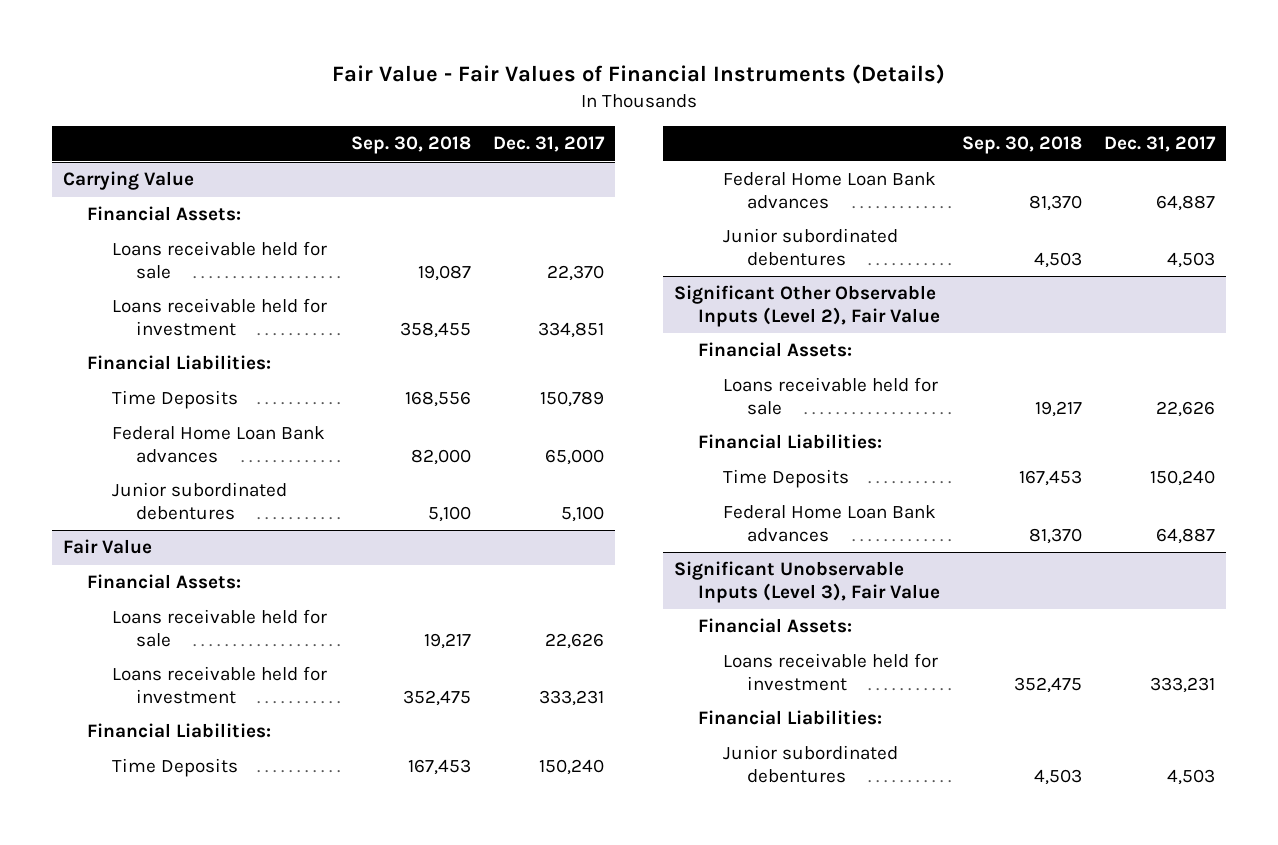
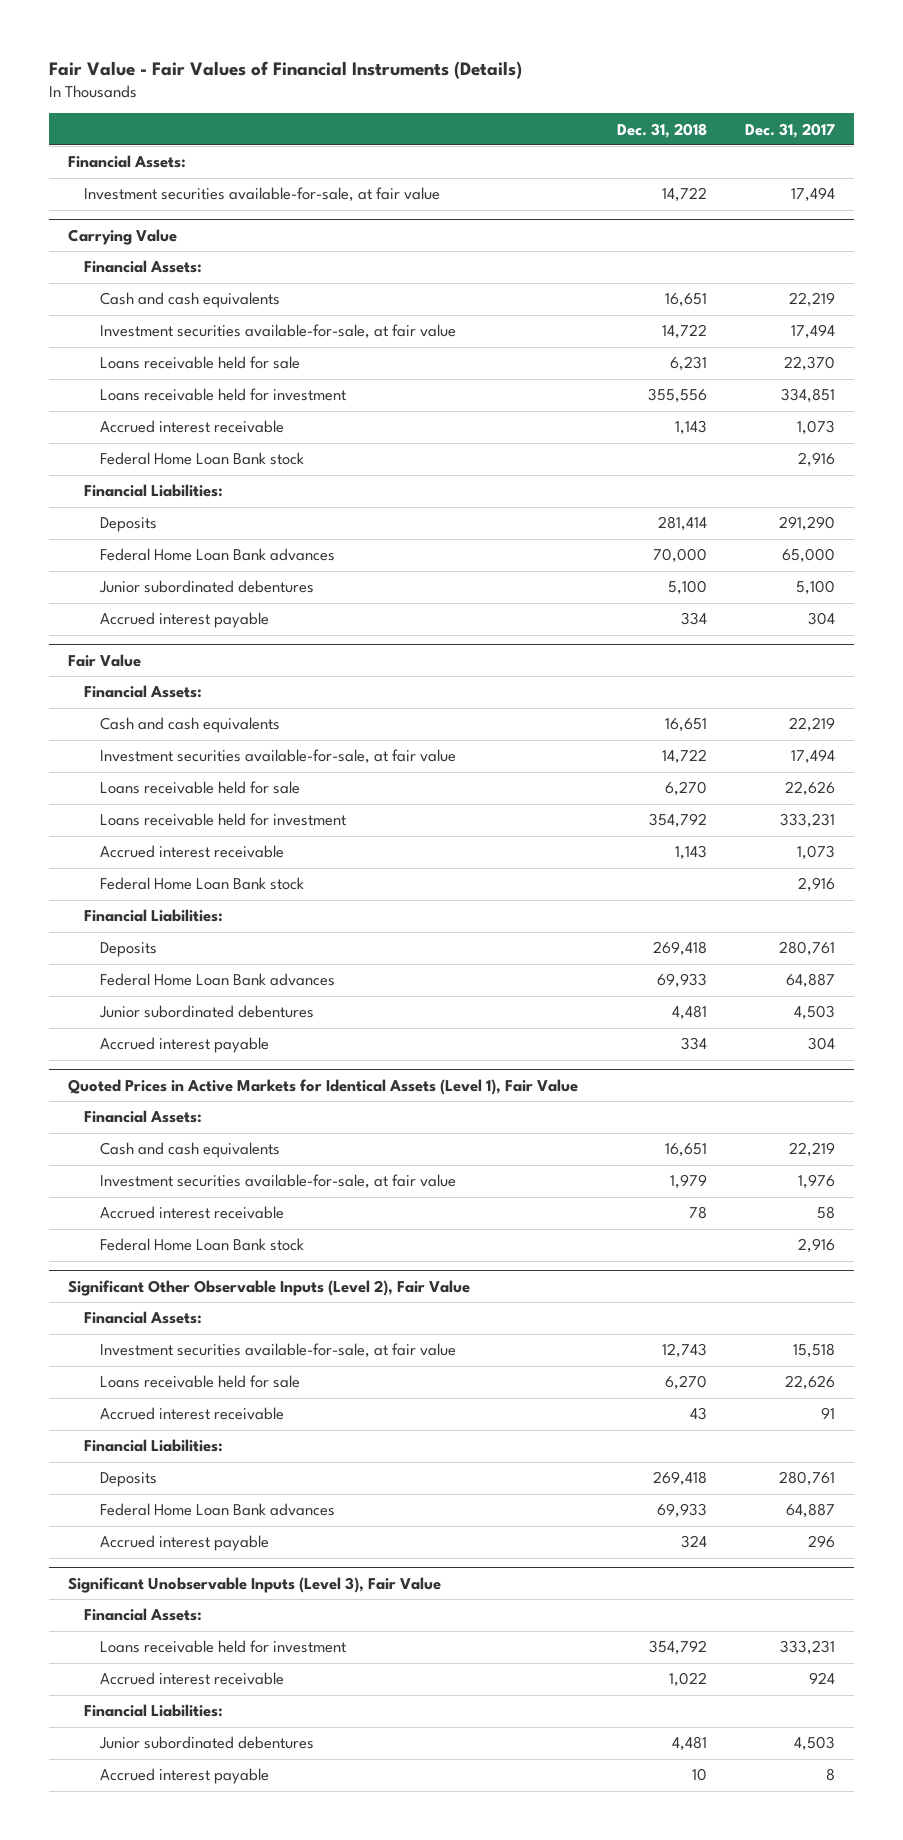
- | Sep. 30, 2018 | Dec. 31, 2017
+ | Dec. 31, 2018 | Dec. 31, 2017
+ Financial Assets:
+ Investment securities available-for-sale, at fair value | 14,722 | 17,494
@ Carrying Value
+ Cash and cash equivalents | 16,651 | 22,219
+ Investment securities available-for-sale, at fair value | 14,722 | 17,494
+ Accrued interest receivable | 1,143 | 1,073
+ Federal Home Loan Bank stock | | 2,916
- Time Deposits | 168,556 | 150,789
+ Deposits | 281,414 | 291,290
+ Accrued interest payable | 334 | 304
@ Fair Value
+ Cash and cash equivalents | 16,651 | 22,219
+ Investment securities available-for-sale, at fair value | 14,722 | 17,494
+ Accrued interest receivable | 1,143 | 1,073
+ Federal Home Loan Bank stock | | 2,916
- Time Deposits | 167,453 | 150,240
+ Deposits | 269,418 | 280,761
+ Accrued interest payable | 334 | 304
+ Quoted Prices in Active Markets for Identical Assets (Level 1), Fair Value
+ Financial Assets:
+ Cash and cash equivalents | 16,651 | 22,219
+ Investment securities available-for-sale, at fair value | 1,979 | 1,976
+ Accrued interest receivable | 78 | 58
+ Federal Home Loan Bank stock | | 2,916
@ Significant Other Observable Inputs (Level 2), Fair Value
+ Investment securities available-for-sale, at fair value | 12,743 | 15,518
+ Accrued interest receivable | 43 | 91
- Time Deposits | 167,453 | 150,240
+ Deposits | 269,418 | 280,761
+ Accrued interest payable | 324 | 296
@ Significant Unobservable Inputs (Level 3), Fair Value
+ Accrued interest receivable | 1,022 | 924
+ Accrued interest payable | 10 | 8

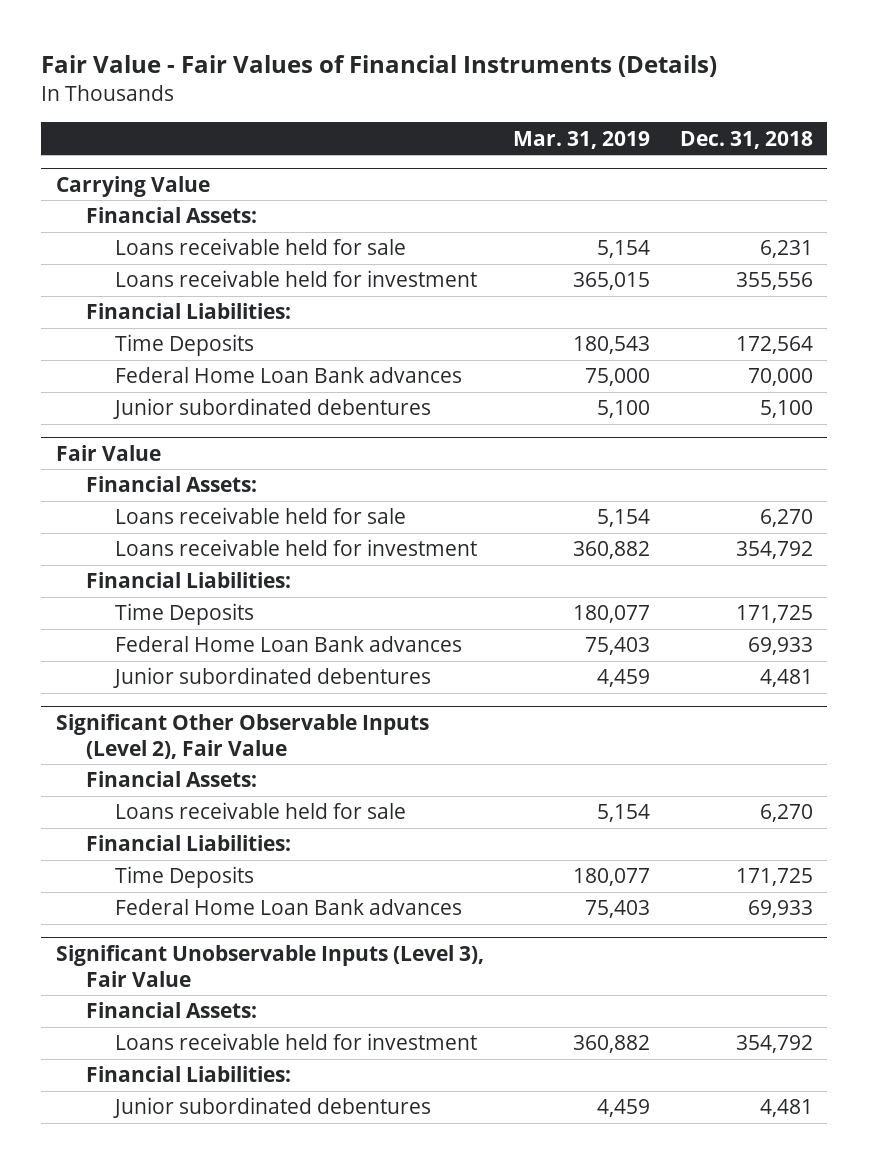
- | Dec. 31, 2018 | Dec. 31, 2017
+ | Mar. 31, 2019 | Dec. 31, 2018
- Financial Assets:
- Investment securities available-for-sale, at fair value | 14,722 | 17,494
@ Carrying Value
- Cash and cash equivalents | 16,651 | 22,219
- Investment securities available-for-sale, at fair value | 14,722 | 17,494
- Accrued interest receivable | 1,143 | 1,073
- Federal Home Loan Bank stock | | 2,916
- Deposits | 281,414 | 291,290
+ Time Deposits | 180,543 | 172,564
- Accrued interest payable | 334 | 304
@ Fair Value
- Cash and cash equivalents | 16,651 | 22,219
- Investment securities available-for-sale, at fair value | 14,722 | 17,494
- Accrued interest receivable | 1,143 | 1,073
- Federal Home Loan Bank stock | | 2,916
- Deposits | 269,418 | 280,761
+ Time Deposits | 180,077 | 171,725
- Accrued interest payable | 334 | 304
- Quoted Prices in Active Markets for Identical Assets (Level 1), Fair Value
- Financial Assets:
- Cash and cash equivalents | 16,651 | 22,219
- Investment securities available-for-sale, at fair value | 1,979 | 1,976
- Accrued interest receivable | 78 | 58
- Federal Home Loan Bank stock | | 2,916
@ Significant Other Observable Inputs (Level 2), Fair Value
- Investment securities available-for-sale, at fair value | 12,743 | 15,518
- Accrued interest receivable | 43 | 91
- Deposits | 269,418 | 280,761
+ Time Deposits | 180,077 | 171,725
- Accrued interest payable | 324 | 296
@ Significant Unobservable Inputs (Level 3), Fair Value
- Accrued interest receivable | 1,022 | 924
- Accrued interest payable | 10 | 8

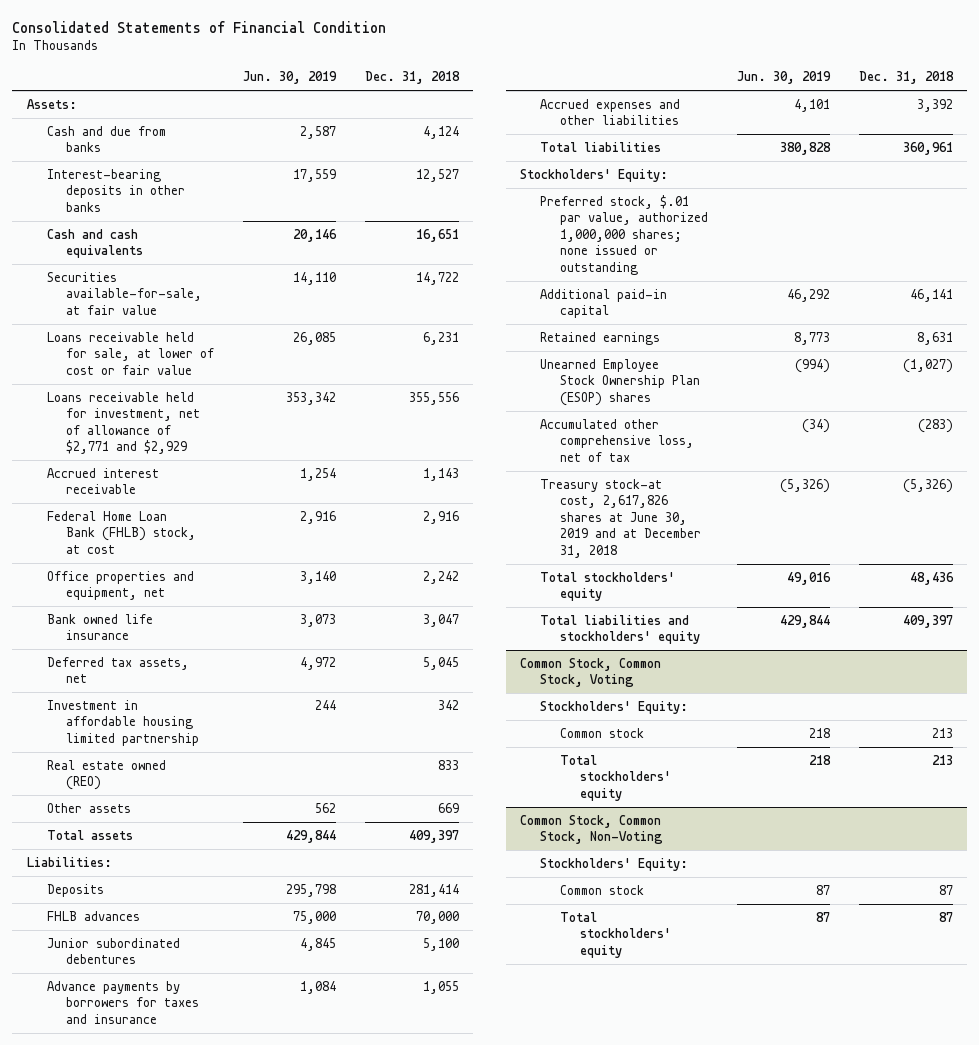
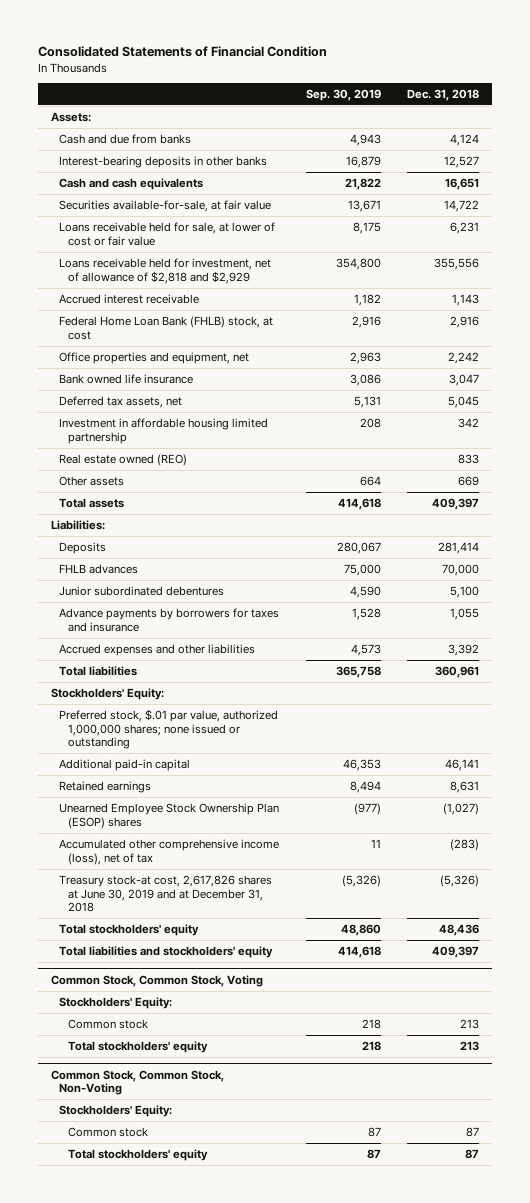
- | Jun. 30, 2019 | Dec. 31, 2018
+ | Sep. 30, 2019 | Dec. 31, 2018
- Loans receivable held for investment, net of allowance of $2,771 and $2,929 | 353,342 | 355,556
+ Loans receivable held for investment, net of allowance of $2,818 and $2,929 | 354,800 | 355,556
- Accumulated other comprehensive loss, net of tax | (34) | (283)
+ Accumulated other comprehensive income (loss), net of tax | 11 | (283)

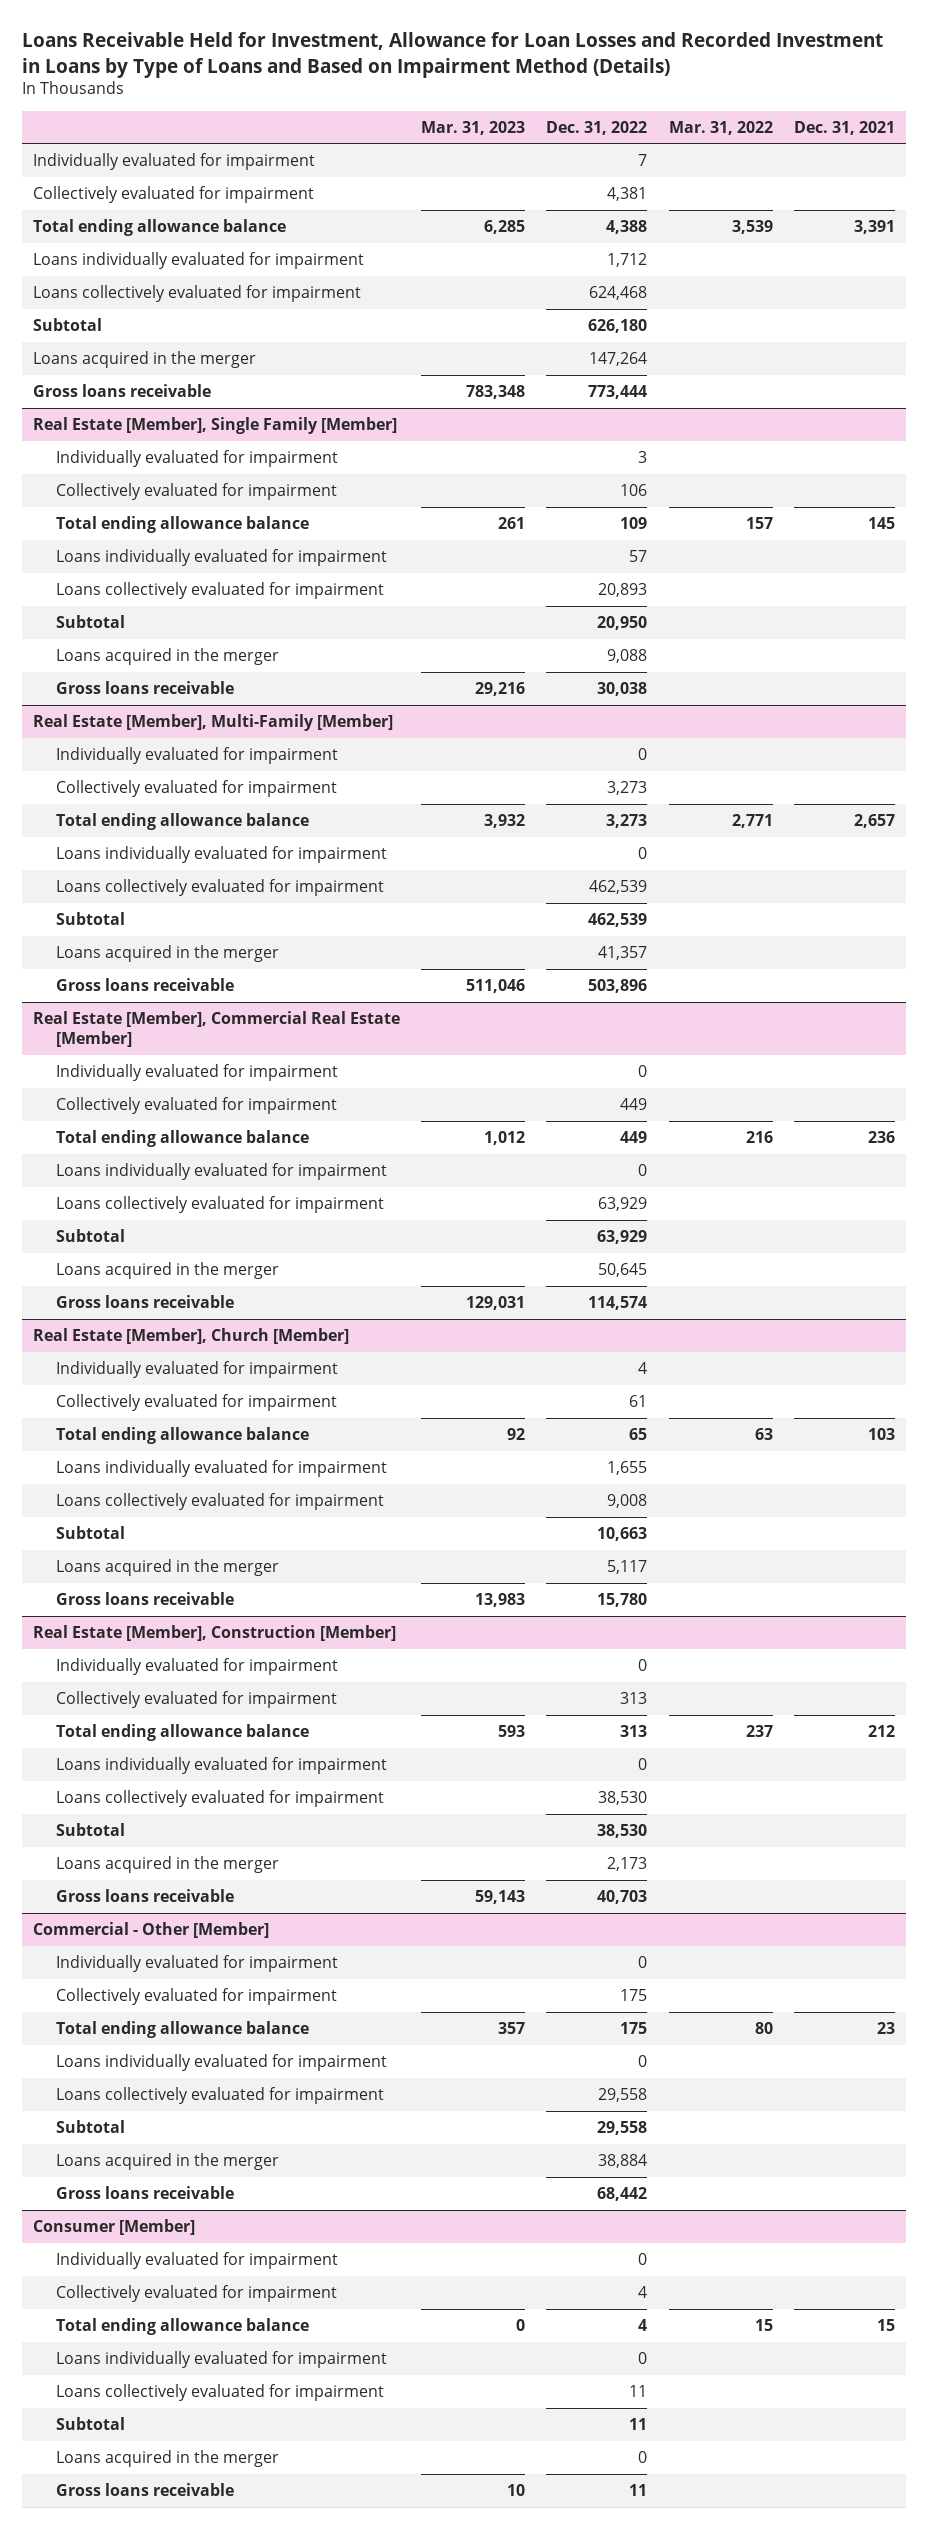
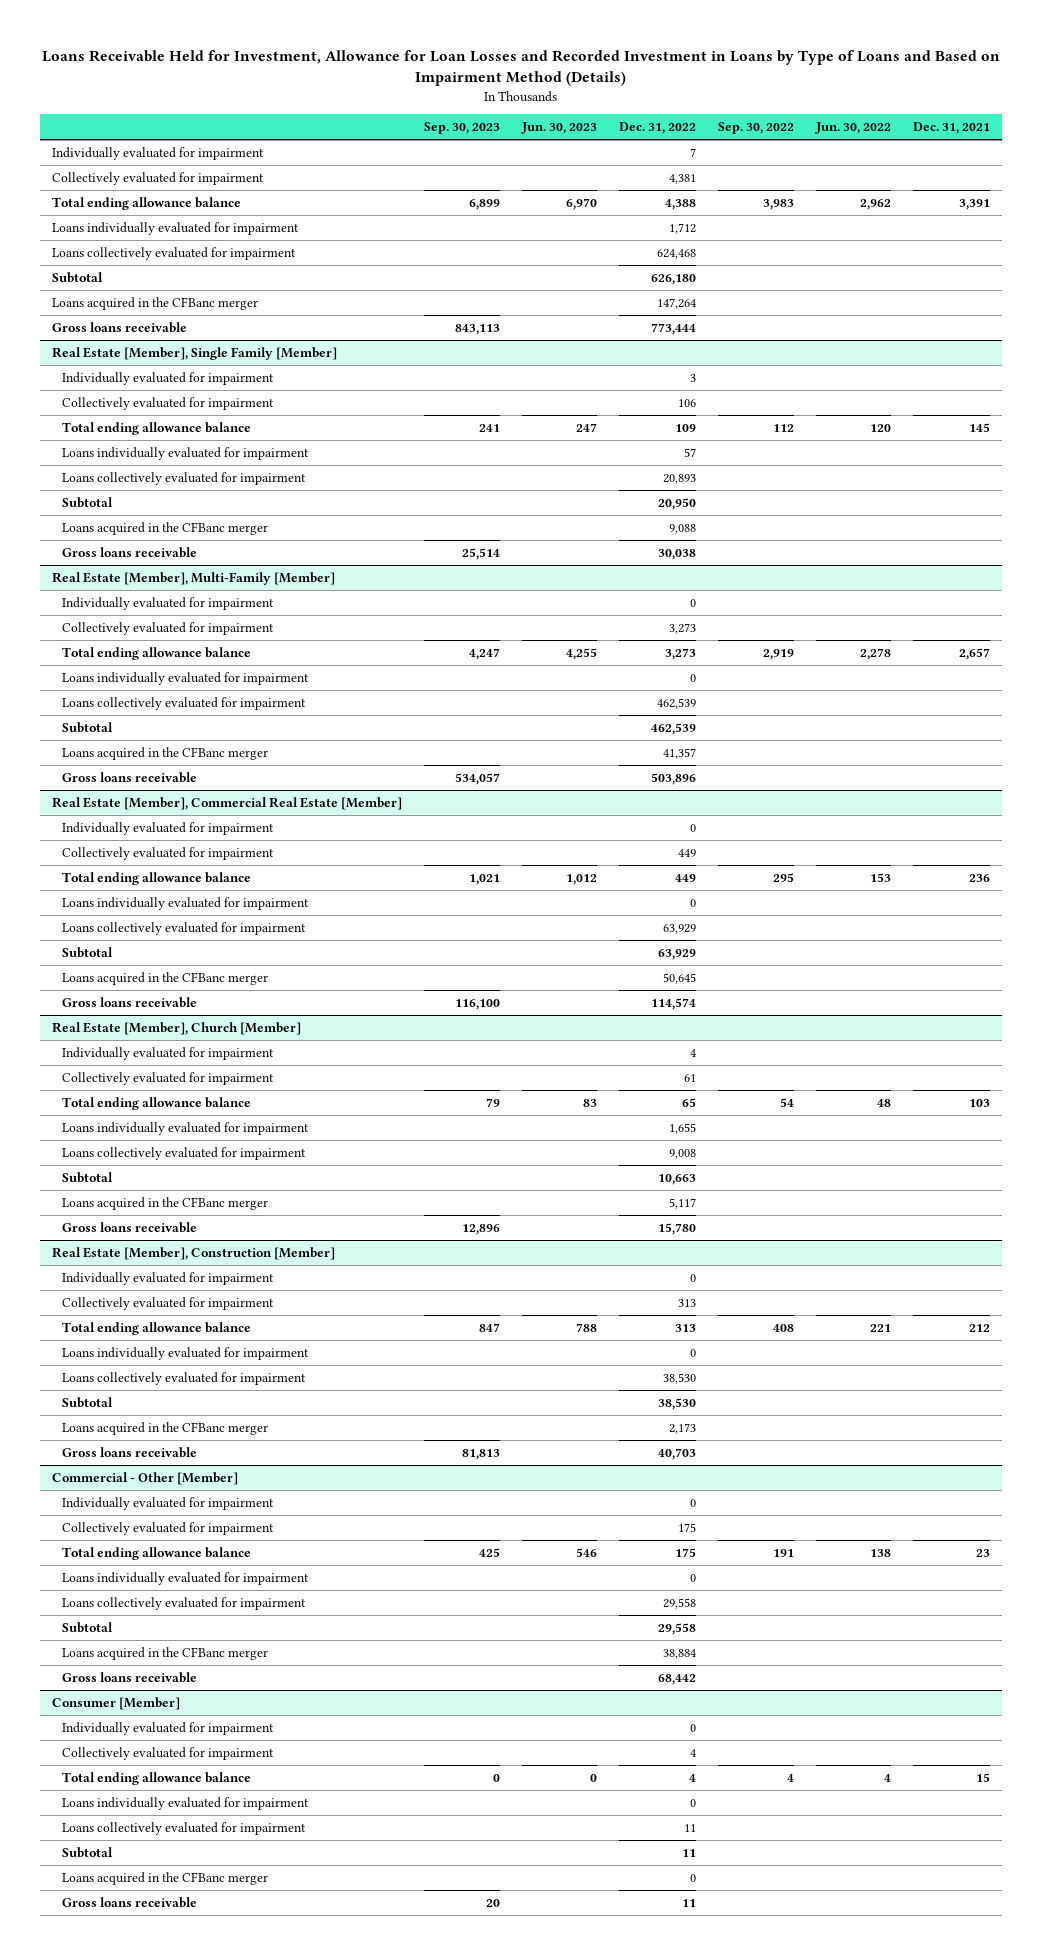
- | Mar. 31, 2023 | Dec. 31, 2022 | Mar. 31, 2022 | Dec. 31, 2021
+ | Sep. 30, 2023 | Jun. 30, 2023 | Dec. 31, 2022 | Sep. 30, 2022 | Jun. 30, 2022 | Dec. 31, 2021
- Loans acquired in the merger | | 147,264 | |
+ Loans acquired in the CFBanc merger | | | 147,264 | | |
@ Real Estate [Member], Single Family [Member]
- Loans acquired in the merger | | 9,088 | |
+ Loans acquired in the CFBanc merger | | | 9,088 | | |
@ Real Estate [Member], Multi-Family [Member]
- Loans acquired in the merger | | 41,357 | |
+ Loans acquired in the CFBanc merger | | | 41,357 | | |
@ Real Estate [Member], Commercial Real Estate [Member]
- Loans acquired in the merger | | 50,645 | |
+ Loans acquired in the CFBanc merger | | | 50,645 | | |
@ Real Estate [Member], Church [Member]
- Loans acquired in the merger | | 5,117 | |
+ Loans acquired in the CFBanc merger | | | 5,117 | | |
@ Real Estate [Member], Construction [Member]
- Loans acquired in the merger | | 2,173 | |
+ Loans acquired in the CFBanc merger | | | 2,173 | | |
@ Commercial - Other [Member]
- Loans acquired in the merger | | 38,884 | |
+ Loans acquired in the CFBanc merger | | | 38,884 | | |
@ Consumer [Member]
- Loans acquired in the merger | | 0 | |
+ Loans acquired in the CFBanc merger | | | 0 | | |

